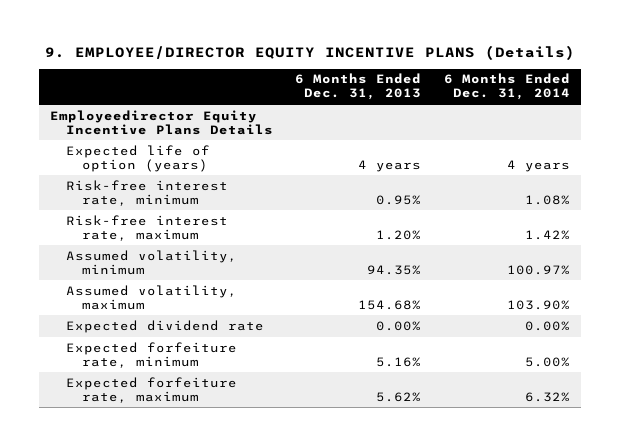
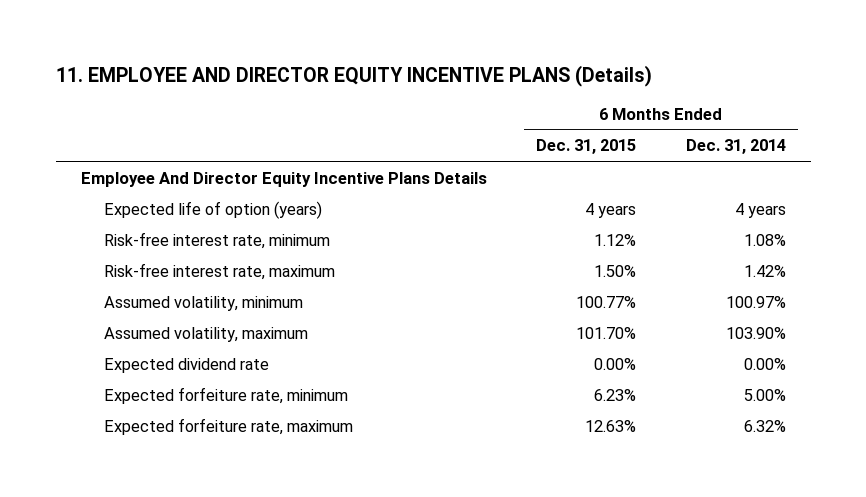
- 9. EMPLOYEE/DIRECTOR EQUITY INCENTIVE PLANS (Details)
+ 11. EMPLOYEE AND DIRECTOR EQUITY INCENTIVE PLANS (Details)
- | 6 Months Ended Dec. 31, 2013 | 6 Months Ended Dec. 31, 2014
+ | 6 Months Ended Dec. 31, 2015 | 6 Months Ended Dec. 31, 2014
- Employeedirector Equity Incentive Plans Details
+ Employee And Director Equity Incentive Plans Details

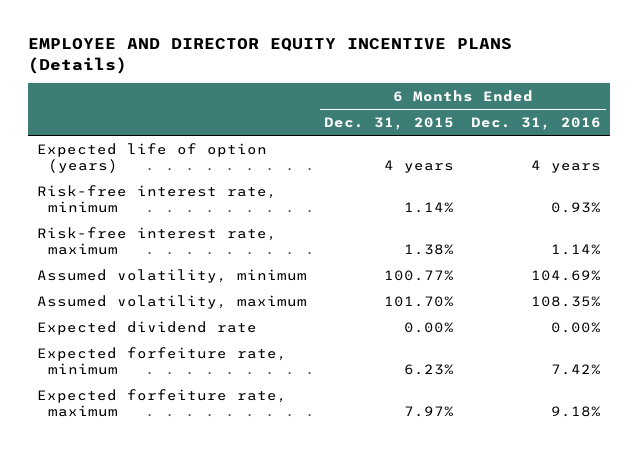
- 11. EMPLOYEE AND DIRECTOR EQUITY INCENTIVE PLANS (Details)
+ EMPLOYEE AND DIRECTOR EQUITY INCENTIVE PLANS (Details)
- | 6 Months Ended Dec. 31, 2015 | 6 Months Ended Dec. 31, 2014
+ | 6 Months Ended Dec. 31, 2015 | 6 Months Ended Dec. 31, 2016
- Employee And Director Equity Incentive Plans Details
- Risk-free interest rate, minimum | 1.12% | 1.08%
- Risk-free interest rate, maximum | 1.50% | 1.42%
+ Risk-free interest rate, minimum | 1.14% | 0.93%
+ Risk-free interest rate, maximum | 1.38% | 1.14%
- Expected forfeiture rate, maximum | 12.63% | 6.32%
+ Expected forfeiture rate, maximum | 7.97% | 9.18%

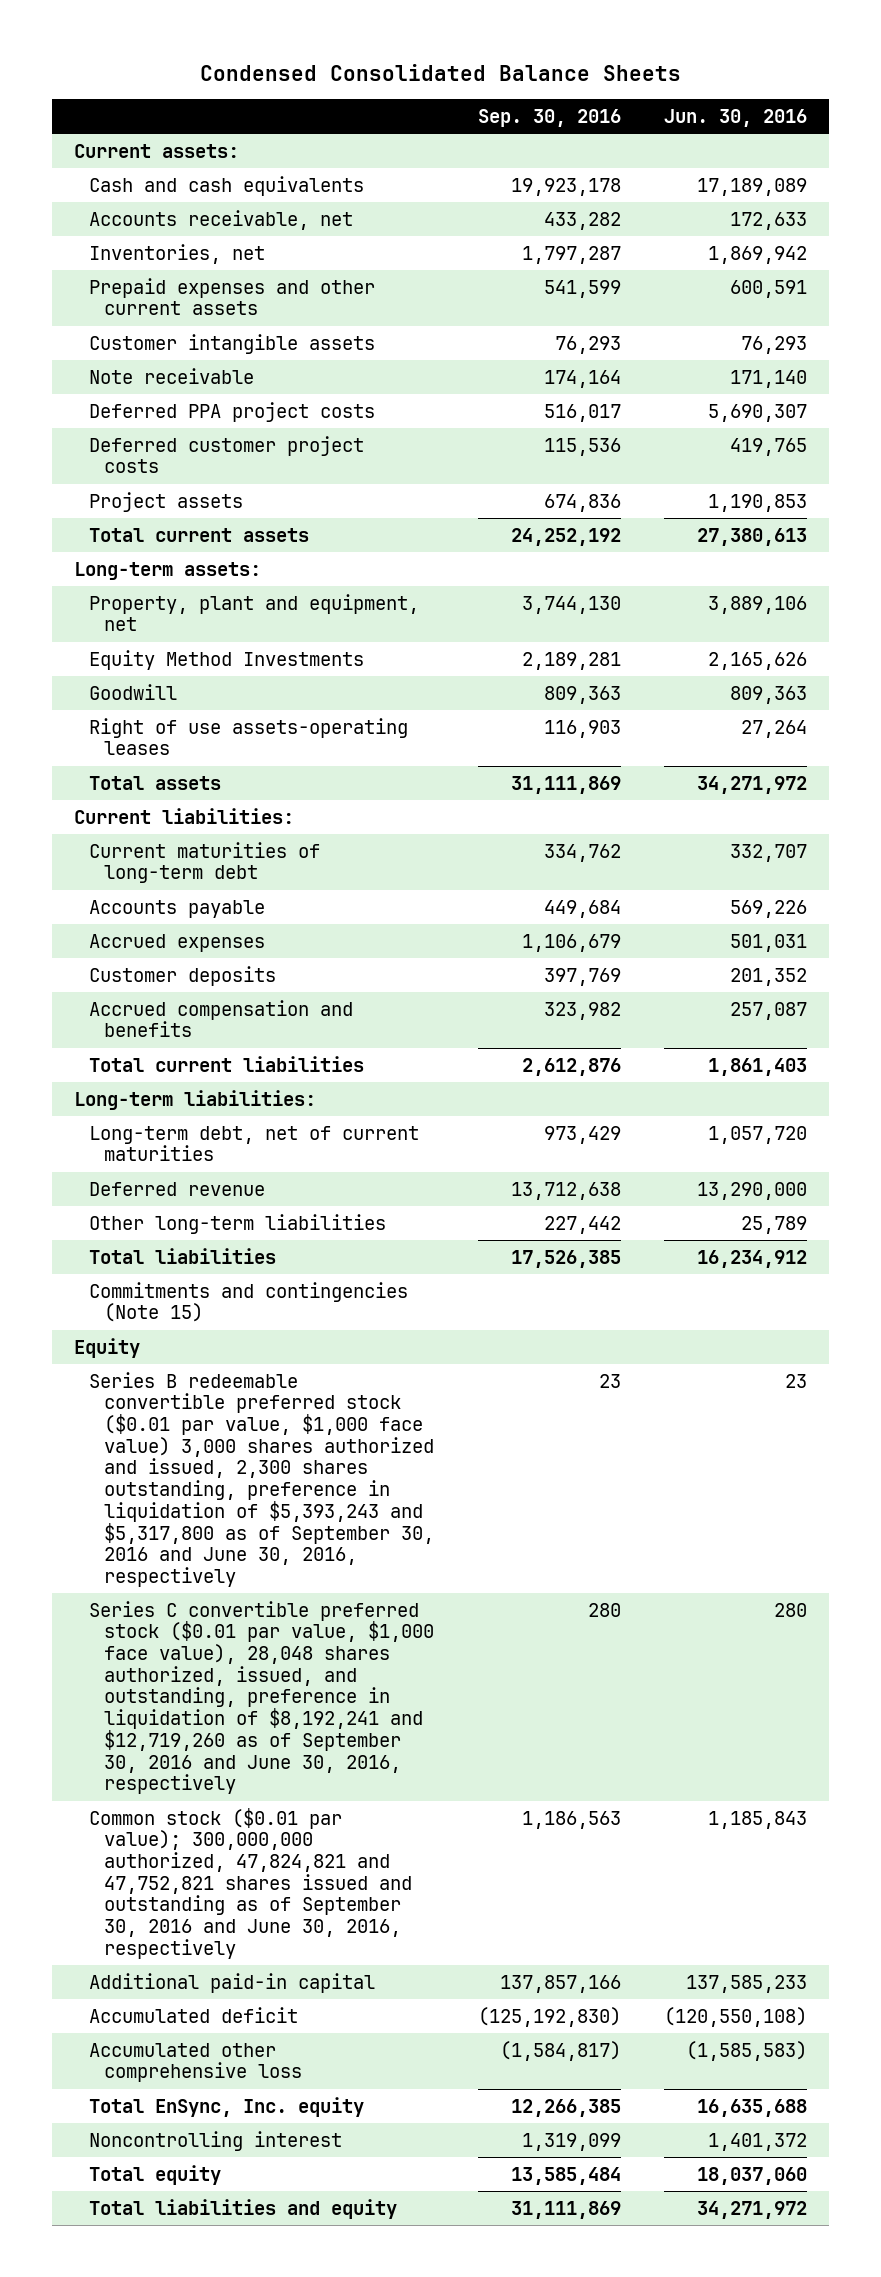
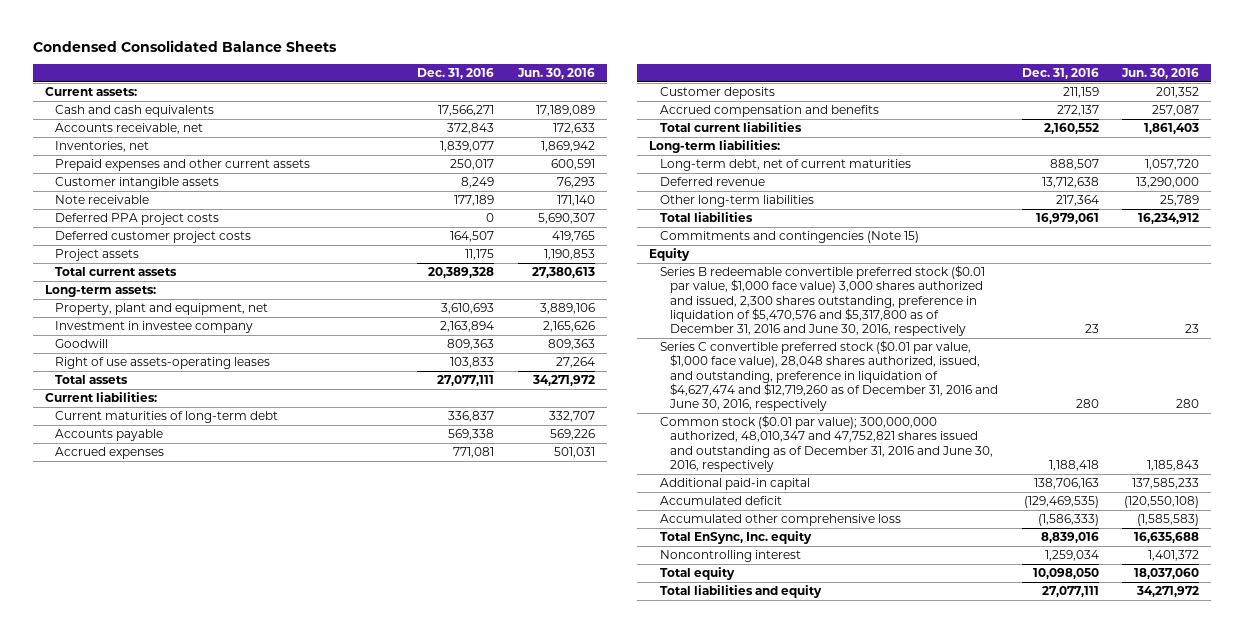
- | Sep. 30, 2016 | Jun. 30, 2016
+ | Dec. 31, 2016 | Jun. 30, 2016
- Equity Method Investments | 2,189,281 | 2,165,626
+ Investment in investee company | 2,163,894 | 2,165,626
- Series B redeemable convertible preferred stock ($0.01 par value, $1,000 face value) 3,000 shares authorized and issued, 2,300 shares outstanding, preference in liquidation of $5,393,243 and $5,317,800 as of September 30, 2016 and June 30, 2016, respectively | 23 | 23
- Series C convertible preferred stock ($0.01 par value, $1,000 face value), 28,048 shares authorized, issued, and outstanding, preference in liquidation of $8,192,241 and $12,719,260 as of September 30, 2016 and June 30, 2016, respectively | 280 | 280
- Common stock ($0.01 par value); 300,000,000 authorized, 47,824,821 and 47,752,821 shares issued and outstanding as of September 30, 2016 and June 30, 2016, respectively | 1,186,563 | 1,185,843
+ Series B redeemable convertible preferred stock ($0.01 par value, $1,000 face value) 3,000 shares authorized and issued, 2,300 shares outstanding, preference in liquidation of $5,470,576 and $5,317,800 as of December 31, 2016 and June 30, 2016, respectively | 23 | 23
+ Series C convertible preferred stock ($0.01 par value, $1,000 face value), 28,048 shares authorized, issued, and outstanding, preference in liquidation of $4,627,474 and $12,719,260 as of December 31, 2016 and June 30, 2016, respectively | 280 | 280
+ Common stock ($0.01 par value); 300,000,000 authorized, 48,010,347 and 47,752,821 shares issued and outstanding as of December 31, 2016 and June 30, 2016, respectively | 1,188,418 | 1,185,843

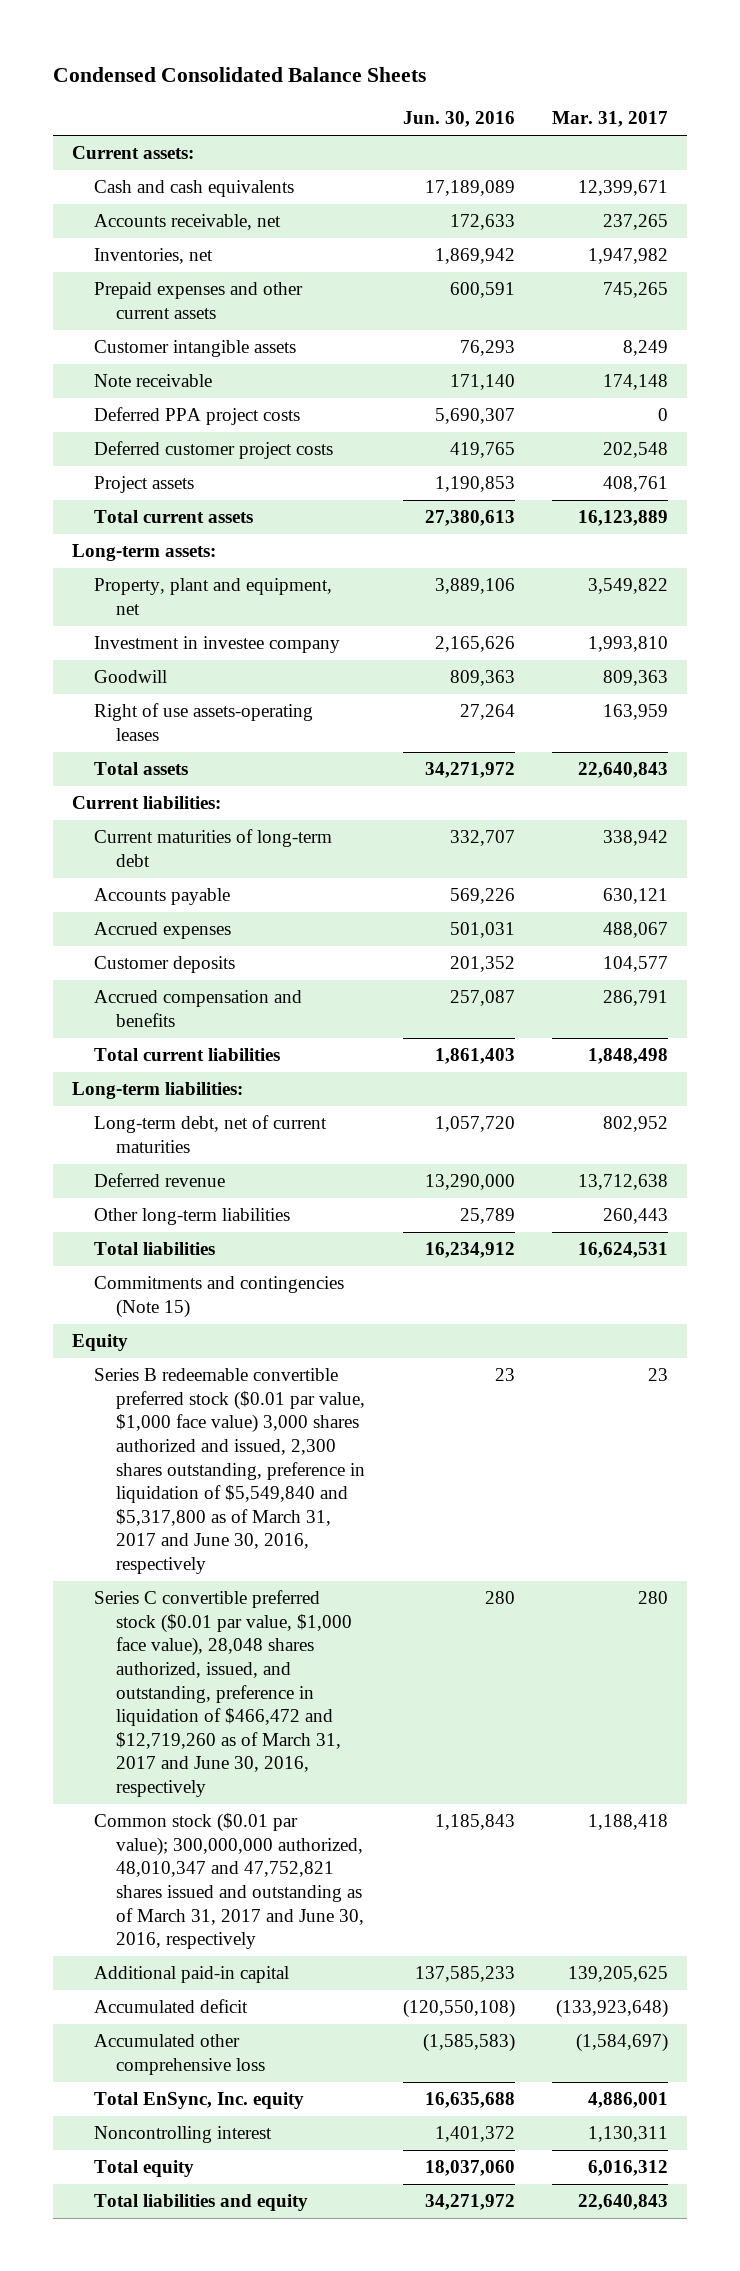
- | Dec. 31, 2016 | Jun. 30, 2016
+ | Jun. 30, 2016 | Mar. 31, 2017
- Series B redeemable convertible preferred stock ($0.01 par value, $1,000 face value) 3,000 shares authorized and issued, 2,300 shares outstanding, preference in liquidation of $5,470,576 and $5,317,800 as of December 31, 2016 and June 30, 2016, respectively | 23 | 23
- Series C convertible preferred stock ($0.01 par value, $1,000 face value), 28,048 shares authorized, issued, and outstanding, preference in liquidation of $4,627,474 and $12,719,260 as of December 31, 2016 and June 30, 2016, respectively | 280 | 280
- Common stock ($0.01 par value); 300,000,000 authorized, 48,010,347 and 47,752,821 shares issued and outstanding as of December 31, 2016 and June 30, 2016, respectively | 1,188,418 | 1,185,843
+ Series B redeemable convertible preferred stock ($0.01 par value, $1,000 face value) 3,000 shares authorized and issued, 2,300 shares outstanding, preference in liquidation of $5,549,840 and $5,317,800 as of March 31, 2017 and June 30, 2016, respectively | 23 | 23
+ Series C convertible preferred stock ($0.01 par value, $1,000 face value), 28,048 shares authorized, issued, and outstanding, preference in liquidation of $466,472 and $12,719,260 as of March 31, 2017 and June 30, 2016, respectively | 280 | 280
+ Common stock ($0.01 par value); 300,000,000 authorized, 48,010,347 and 47,752,821 shares issued and outstanding as of March 31, 2017 and June 30, 2016, respectively | 1,185,843 | 1,188,418

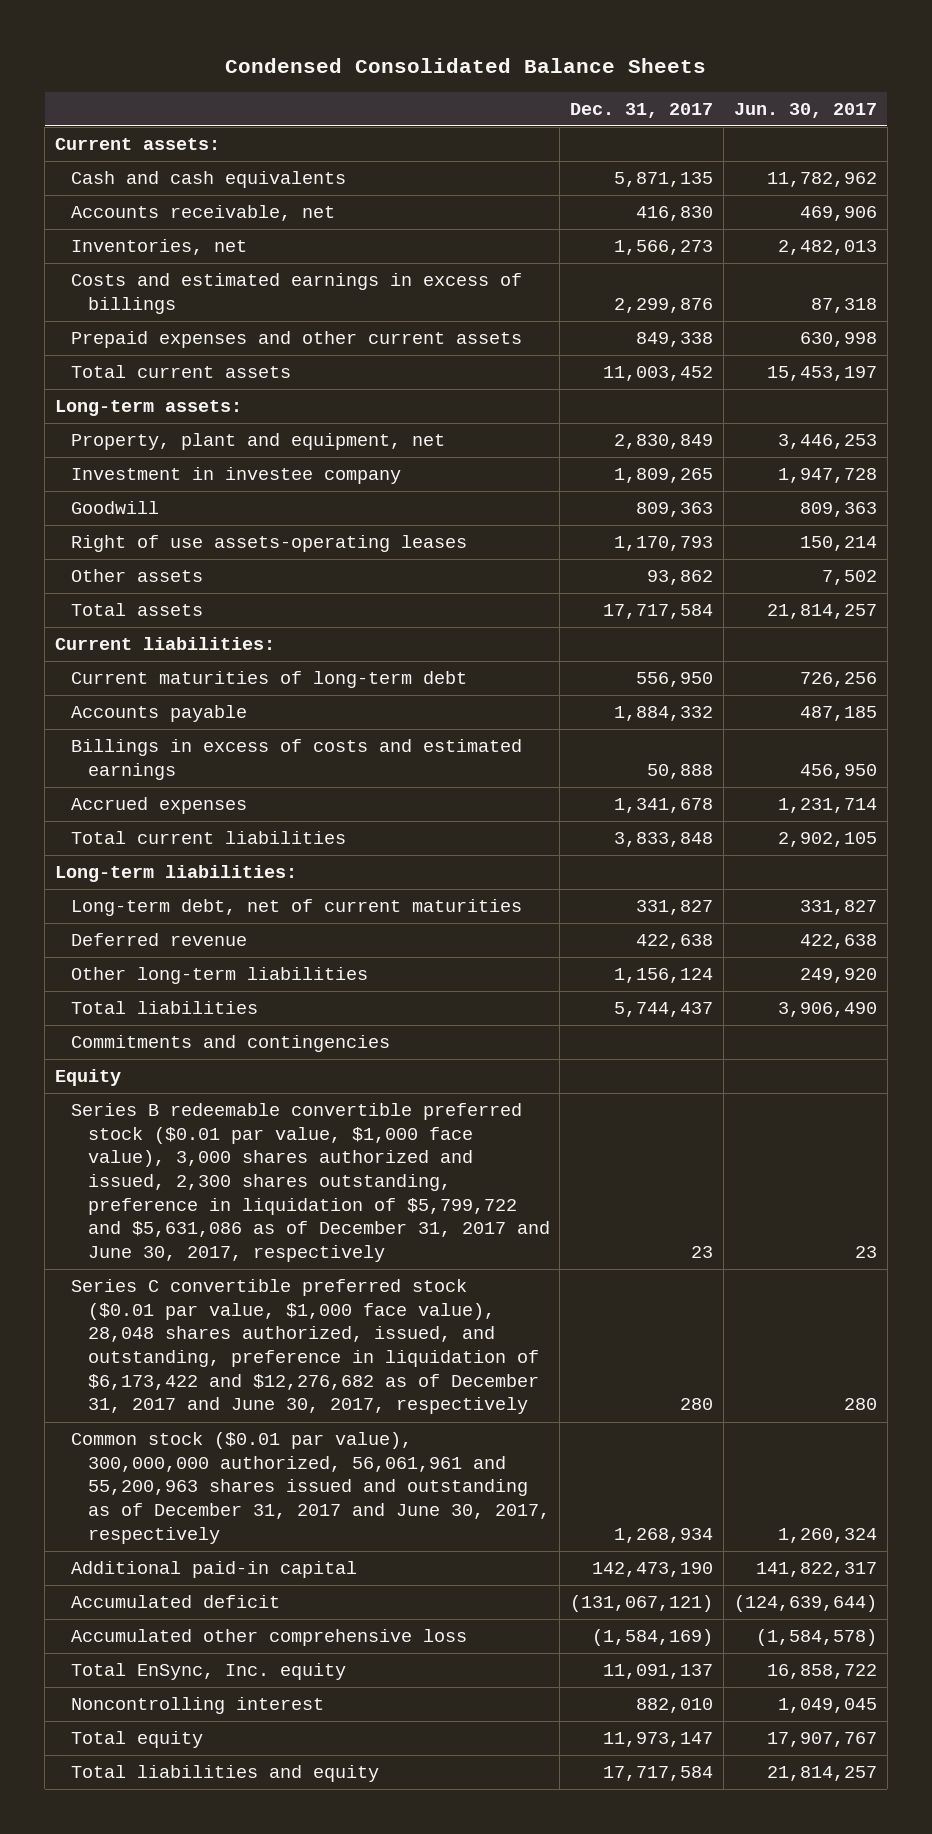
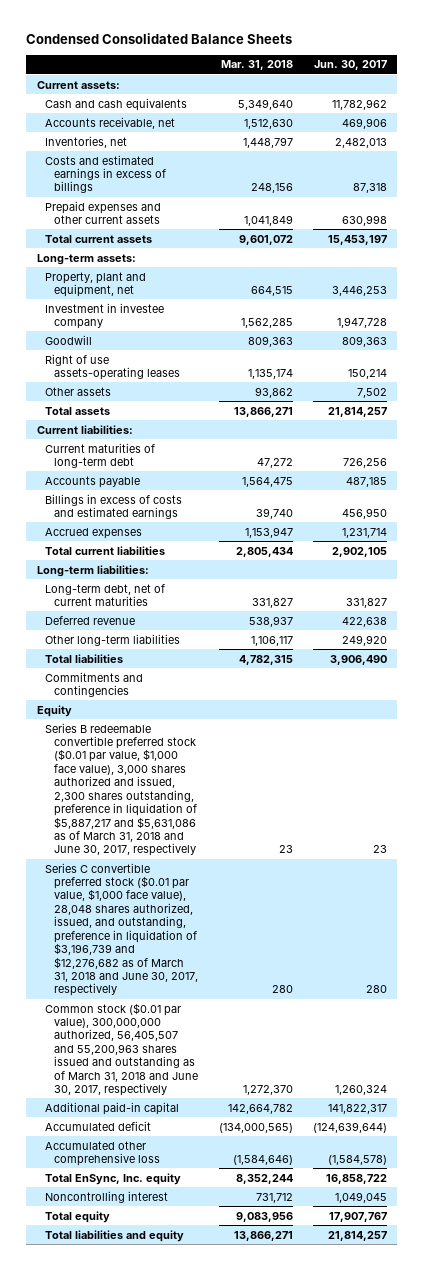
- | Dec. 31, 2017 | Jun. 30, 2017
+ | Mar. 31, 2018 | Jun. 30, 2017
- Series B redeemable convertible preferred stock ($0.01 par value, $1,000 face value), 3,000 shares authorized and issued, 2,300 shares outstanding, preference in liquidation of $5,799,722 and $5,631,086 as of December 31, 2017 and June 30, 2017, respectively | 23 | 23
- Series C convertible preferred stock ($0.01 par value, $1,000 face value), 28,048 shares authorized, issued, and outstanding, preference in liquidation of $6,173,422 and $12,276,682 as of December 31, 2017 and June 30, 2017, respectively | 280 | 280
- Common stock ($0.01 par value), 300,000,000 authorized, 56,061,961 and 55,200,963 shares issued and outstanding as of December 31, 2017 and June 30, 2017, respectively | 1,268,934 | 1,260,324
+ Series B redeemable convertible preferred stock ($0.01 par value, $1,000 face value), 3,000 shares authorized and issued, 2,300 shares outstanding, preference in liquidation of $5,887,217 and $5,631,086 as of March 31, 2018 and June 30, 2017, respectively | 23 | 23
+ Series C convertible preferred stock ($0.01 par value, $1,000 face value), 28,048 shares authorized, issued, and outstanding, preference in liquidation of $3,196,739 and $12,276,682 as of March 31, 2018 and June 30, 2017, respectively | 280 | 280
+ Common stock ($0.01 par value), 300,000,000 authorized, 56,405,507 and 55,200,963 shares issued and outstanding as of March 31, 2018 and June 30, 2017, respectively | 1,272,370 | 1,260,324

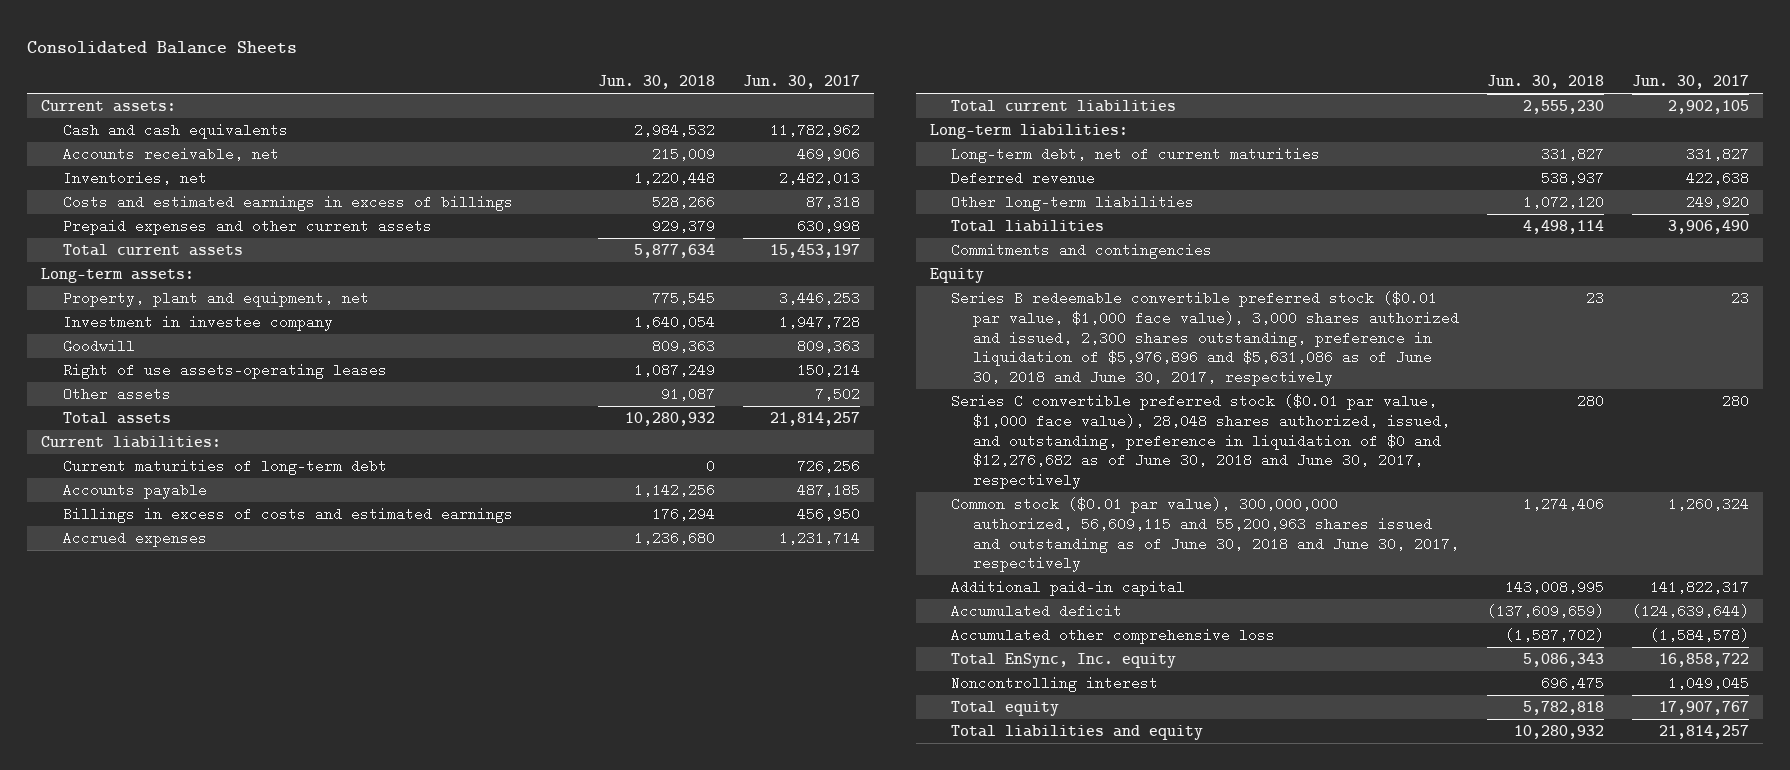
- Condensed Consolidated Balance Sheets
+ Consolidated Balance Sheets
- | Mar. 31, 2018 | Jun. 30, 2017
+ | Jun. 30, 2018 | Jun. 30, 2017
- Series B redeemable convertible preferred stock ($0.01 par value, $1,000 face value), 3,000 shares authorized and issued, 2,300 shares outstanding, preference in liquidation of $5,887,217 and $5,631,086 as of March 31, 2018 and June 30, 2017, respectively | 23 | 23
- Series C convertible preferred stock ($0.01 par value, $1,000 face value), 28,048 shares authorized, issued, and outstanding, preference in liquidation of $3,196,739 and $12,276,682 as of March 31, 2018 and June 30, 2017, respectively | 280 | 280
- Common stock ($0.01 par value), 300,000,000 authorized, 56,405,507 and 55,200,963 shares issued and outstanding as of March 31, 2018 and June 30, 2017, respectively | 1,272,370 | 1,260,324
+ Series B redeemable convertible preferred stock ($0.01 par value, $1,000 face value), 3,000 shares authorized and issued, 2,300 shares outstanding, preference in liquidation of $5,976,896 and $5,631,086 as of June 30, 2018 and June 30, 2017, respectively | 23 | 23
+ Series C convertible preferred stock ($0.01 par value, $1,000 face value), 28,048 shares authorized, issued, and outstanding, preference in liquidation of $0 and $12,276,682 as of June 30, 2018 and June 30, 2017, respectively | 280 | 280
+ Common stock ($0.01 par value), 300,000,000 authorized, 56,609,115 and 55,200,963 shares issued and outstanding as of June 30, 2018 and June 30, 2017, respectively | 1,274,406 | 1,260,324

